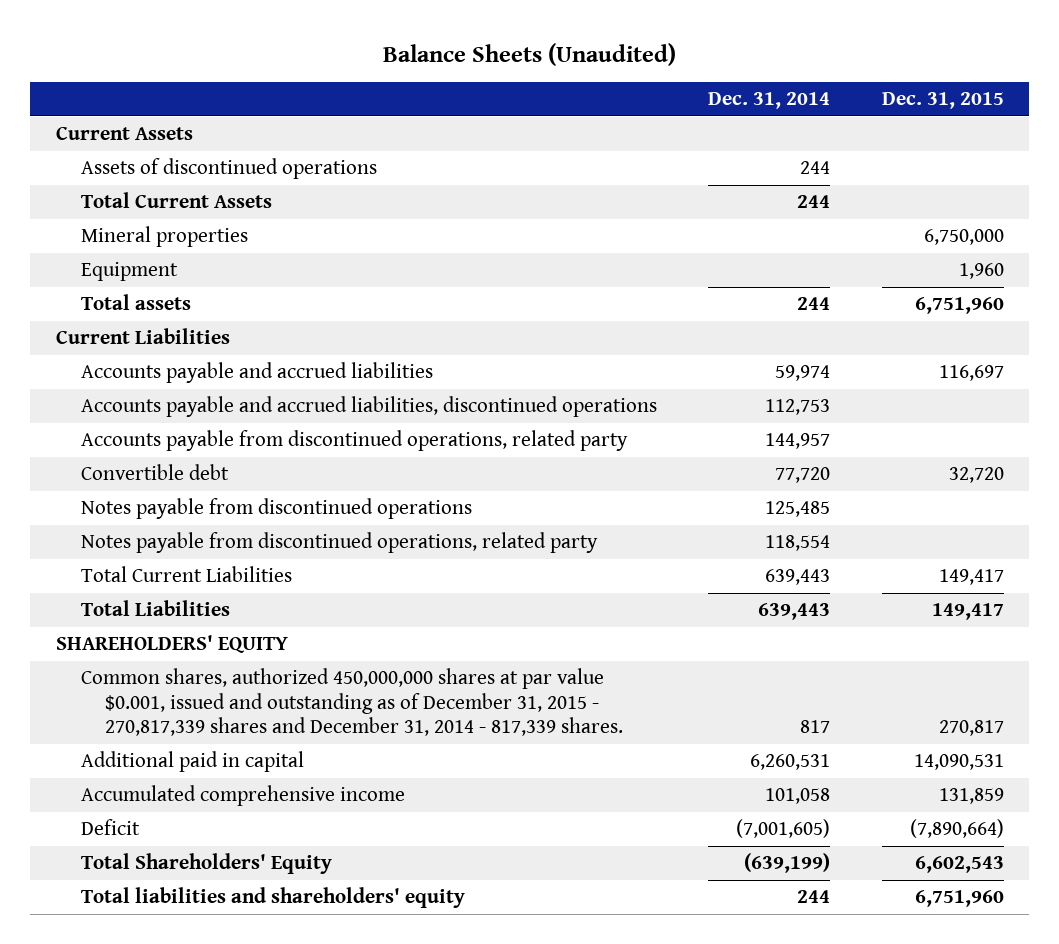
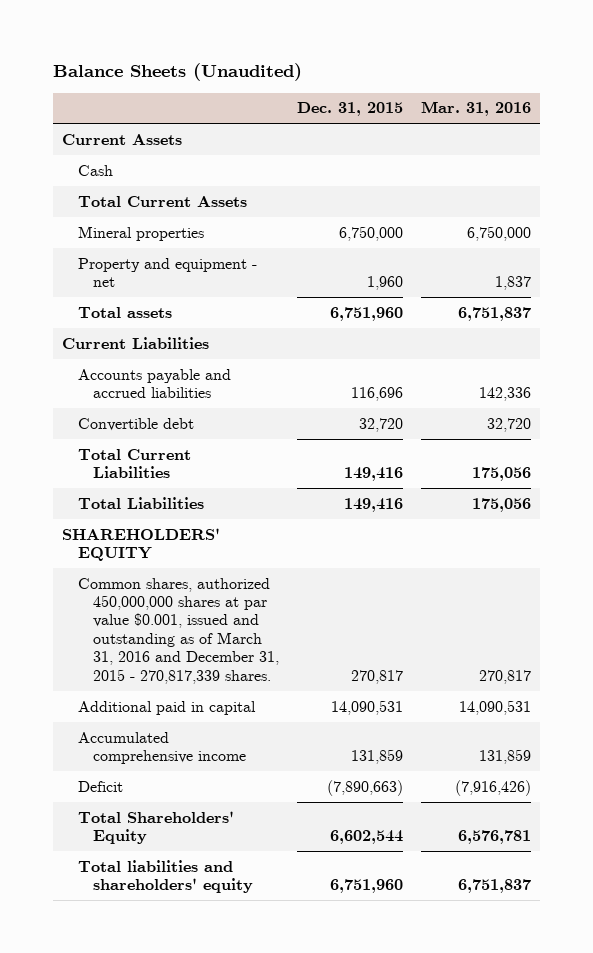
- | Dec. 31, 2014 | Dec. 31, 2015
+ | Dec. 31, 2015 | Mar. 31, 2016
- Assets of discontinued operations | 244 |
+ Cash
- Equipment | | 1,960
+ Property and equipment - net | 1,960 | 1,837
- Accounts payable and accrued liabilities | 59,974 | 116,697
- Accounts payable and accrued liabilities, discontinued operations | 112,753 |
- Accounts payable from discontinued operations, related party | 144,957 |
+ Accounts payable and accrued liabilities | 116,696 | 142,336
- Notes payable from discontinued operations | 125,485 |
- Notes payable from discontinued operations, related party | 118,554 |
- Total Current Liabilities | 639,443 | 149,417
- Total Liabilities | 639,443 | 149,417
+ Total Current Liabilities | 149,416 | 175,056
+ Total Liabilities | 149,416 | 175,056
- Common shares, authorized 450,000,000 shares at par value $0.001, issued and outstanding as of December 31, 2015 - 270,817,339 shares and December 31, 2014 - 817,339 shares. | 817 | 270,817
+ Common shares, authorized 450,000,000 shares at par value $0.001, issued and outstanding as of March 31, 2016 and December 31, 2015 - 270,817,339 shares. | 270,817 | 270,817
- Deficit | (7,001,605) | (7,890,664)
- Total Shareholders' Equity | (639,199) | 6,602,543
+ Deficit | (7,890,663) | (7,916,426)
+ Total Shareholders' Equity | 6,602,544 | 6,576,781

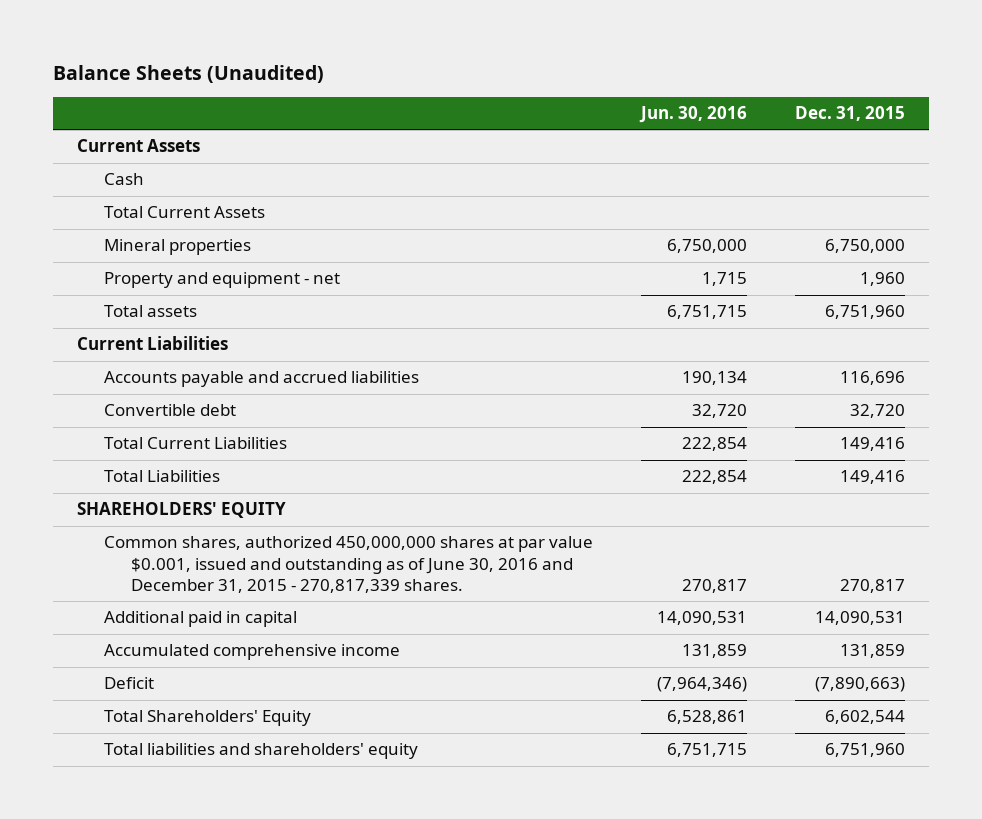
- | Dec. 31, 2015 | Mar. 31, 2016
+ | Jun. 30, 2016 | Dec. 31, 2015
- Common shares, authorized 450,000,000 shares at par value $0.001, issued and outstanding as of March 31, 2016 and December 31, 2015 - 270,817,339 shares. | 270,817 | 270,817
+ Common shares, authorized 450,000,000 shares at par value $0.001, issued and outstanding as of June 30, 2016 and December 31, 2015 - 270,817,339 shares. | 270,817 | 270,817

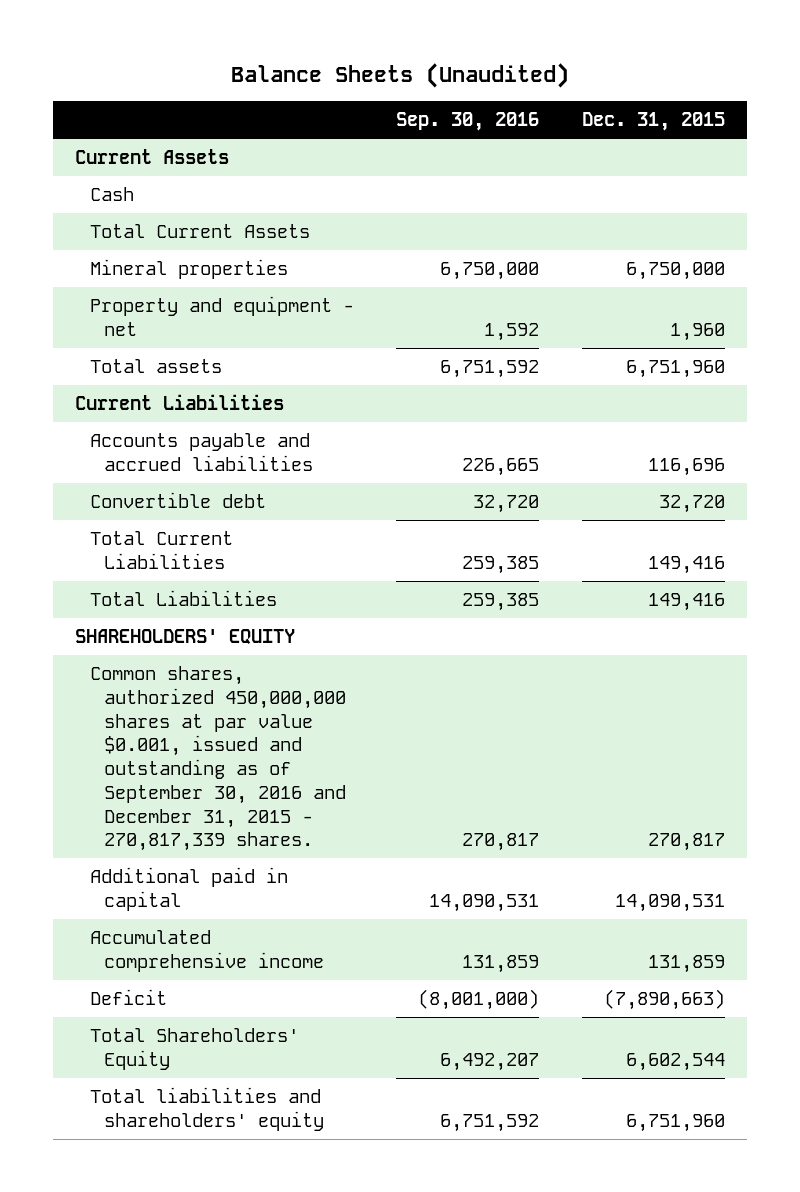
- | Jun. 30, 2016 | Dec. 31, 2015
+ | Sep. 30, 2016 | Dec. 31, 2015
- Common shares, authorized 450,000,000 shares at par value $0.001, issued and outstanding as of June 30, 2016 and December 31, 2015 - 270,817,339 shares. | 270,817 | 270,817
+ Common shares, authorized 450,000,000 shares at par value $0.001, issued and outstanding as of September 30, 2016 and December 31, 2015 - 270,817,339 shares. | 270,817 | 270,817

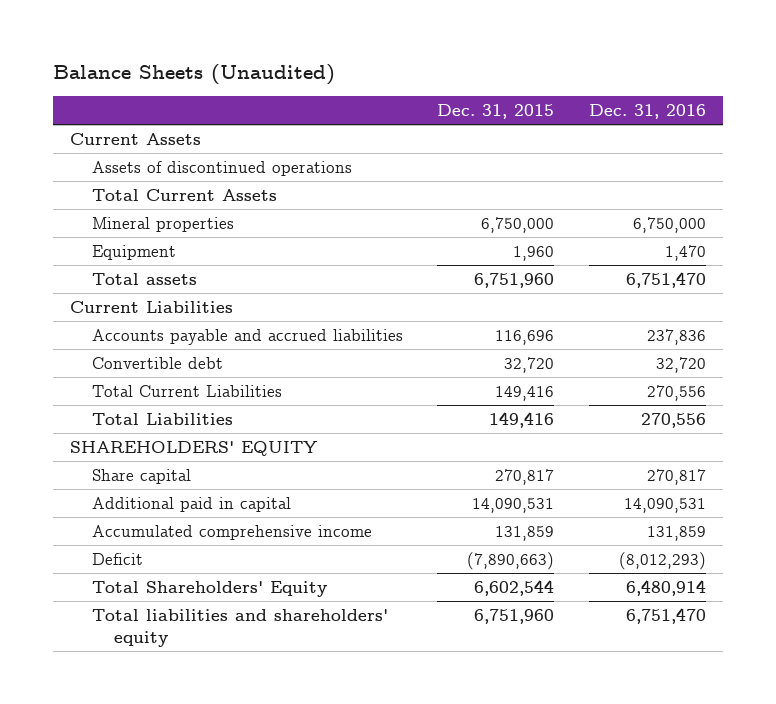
- | Sep. 30, 2016 | Dec. 31, 2015
+ | Dec. 31, 2015 | Dec. 31, 2016
- Cash
+ Assets of discontinued operations
- Property and equipment - net | 1,592 | 1,960
+ Equipment | 1,960 | 1,470
- Common shares, authorized 450,000,000 shares at par value $0.001, issued and outstanding as of September 30, 2016 and December 31, 2015 - 270,817,339 shares. | 270,817 | 270,817
+ Share capital | 270,817 | 270,817

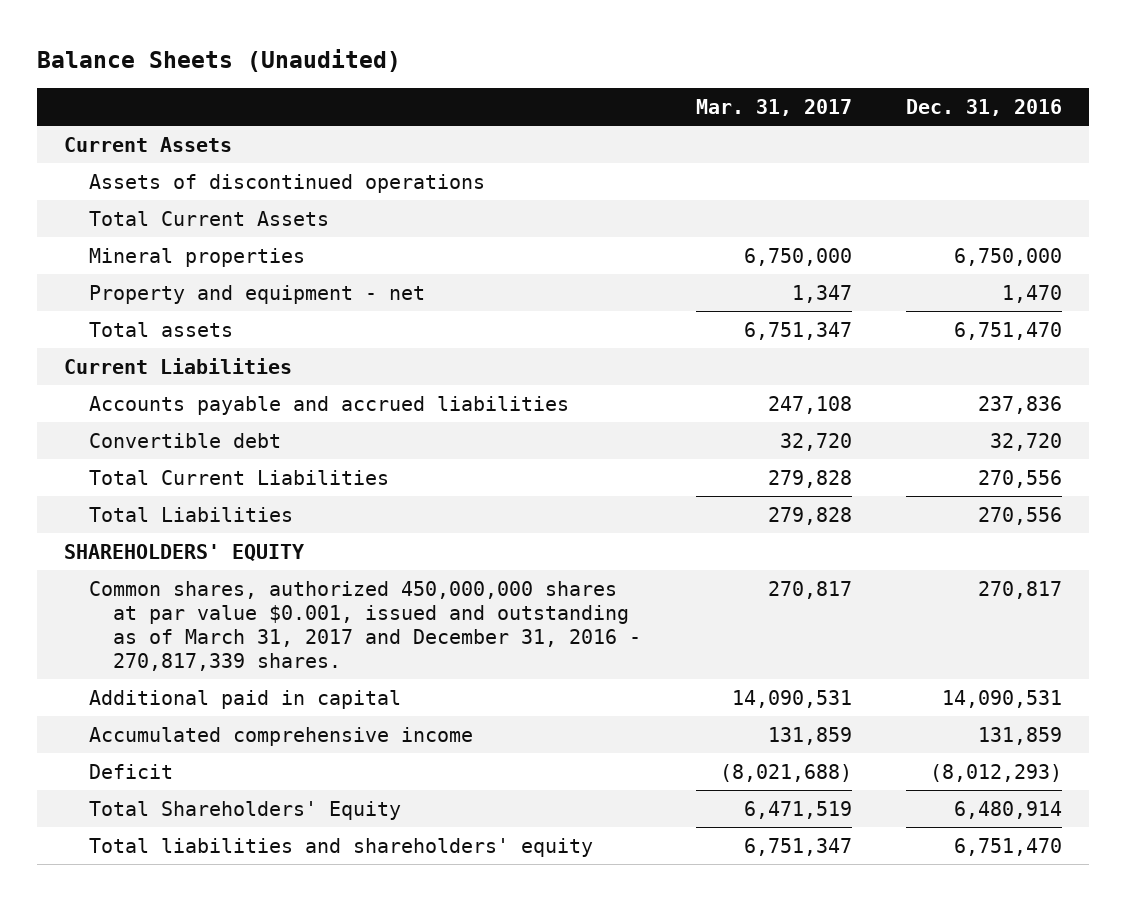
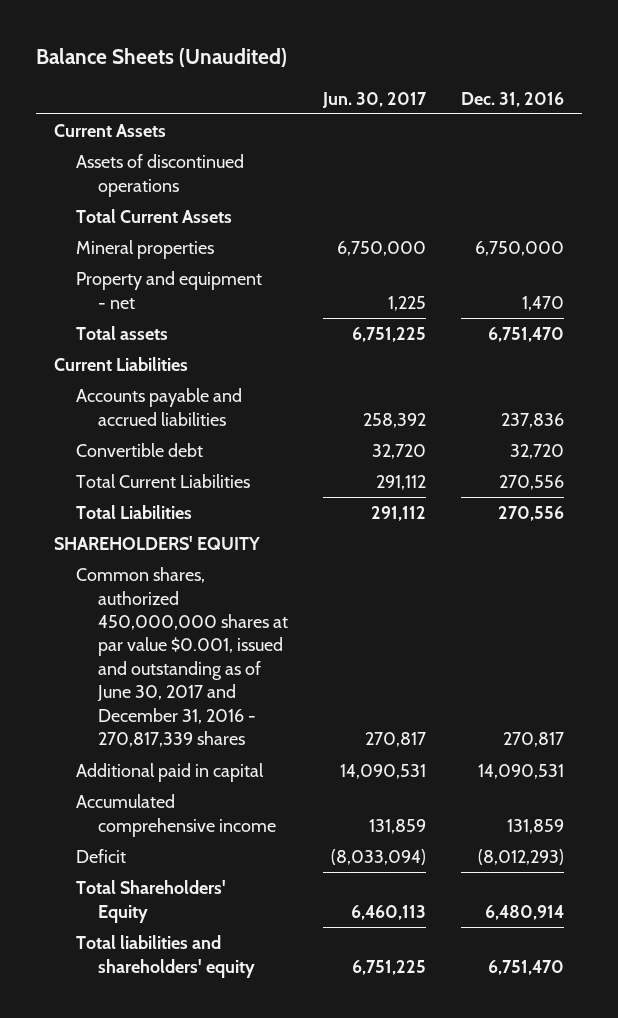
- | Mar. 31, 2017 | Dec. 31, 2016
+ | Jun. 30, 2017 | Dec. 31, 2016
- Common shares, authorized 450,000,000 shares at par value $0.001, issued and outstanding as of March 31, 2017 and December 31, 2016 - 270,817,339 shares. | 270,817 | 270,817
+ Common shares, authorized 450,000,000 shares at par value $0.001, issued and outstanding as of June 30, 2017 and December 31, 2016 - 270,817,339 shares | 270,817 | 270,817

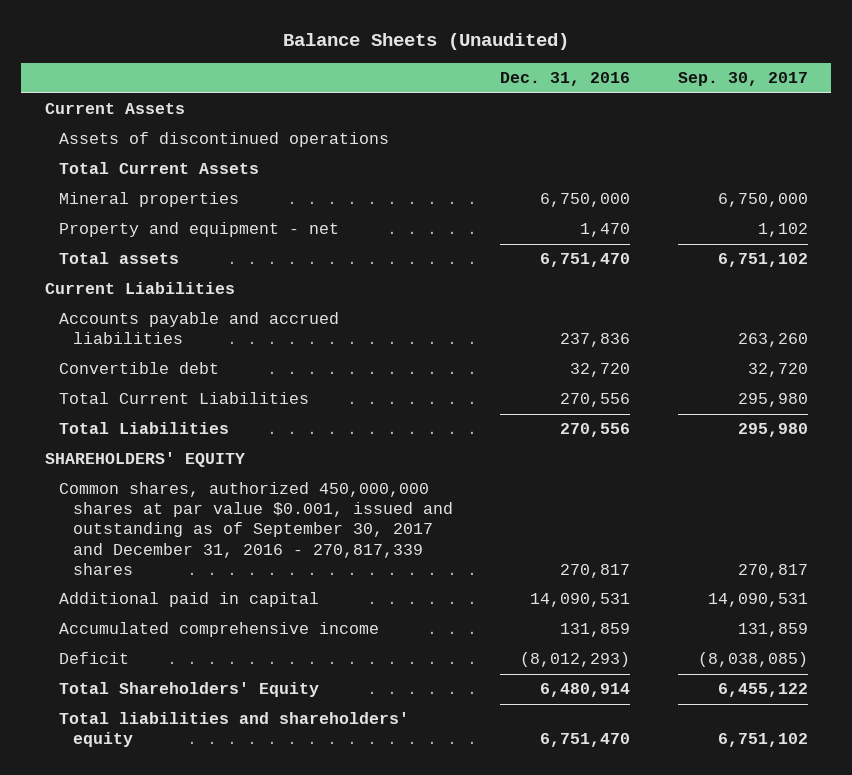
- | Jun. 30, 2017 | Dec. 31, 2016
+ | Dec. 31, 2016 | Sep. 30, 2017
- Common shares, authorized 450,000,000 shares at par value $0.001, issued and outstanding as of June 30, 2017 and December 31, 2016 - 270,817,339 shares | 270,817 | 270,817
+ Common shares, authorized 450,000,000 shares at par value $0.001, issued and outstanding as of September 30, 2017 and December 31, 2016 - 270,817,339 shares | 270,817 | 270,817

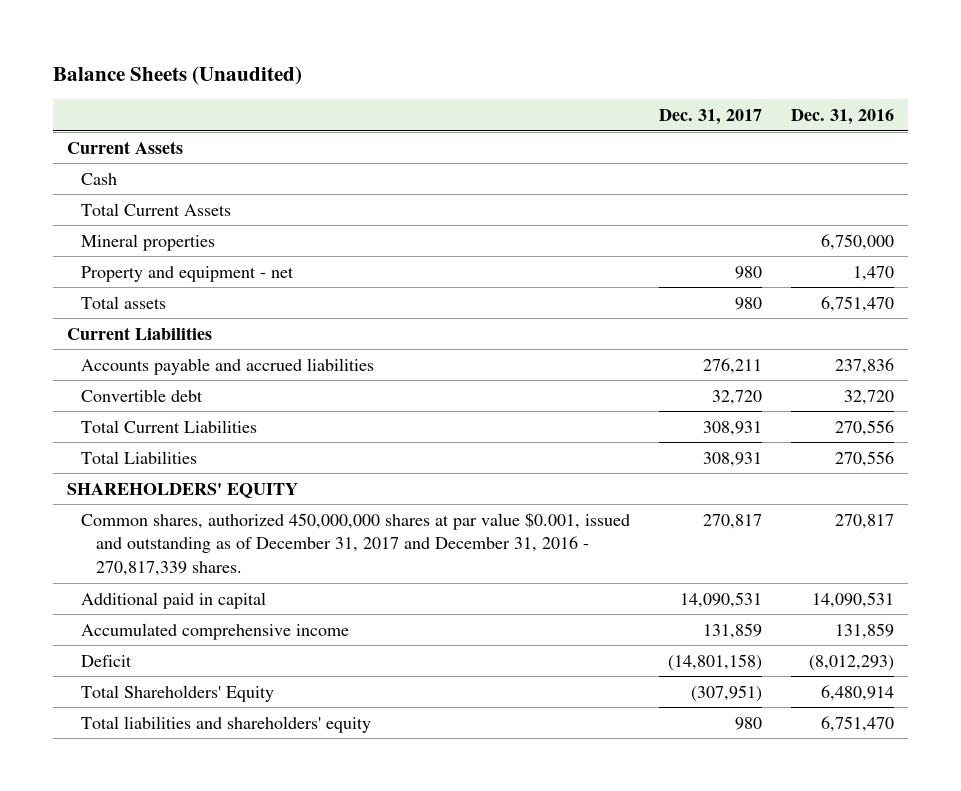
- | Dec. 31, 2016 | Sep. 30, 2017
+ | Dec. 31, 2017 | Dec. 31, 2016
- Assets of discontinued operations
+ Cash
- Common shares, authorized 450,000,000 shares at par value $0.001, issued and outstanding as of September 30, 2017 and December 31, 2016 - 270,817,339 shares | 270,817 | 270,817
+ Common shares, authorized 450,000,000 shares at par value $0.001, issued and outstanding as of December 31, 2017 and December 31, 2016 - 270,817,339 shares. | 270,817 | 270,817

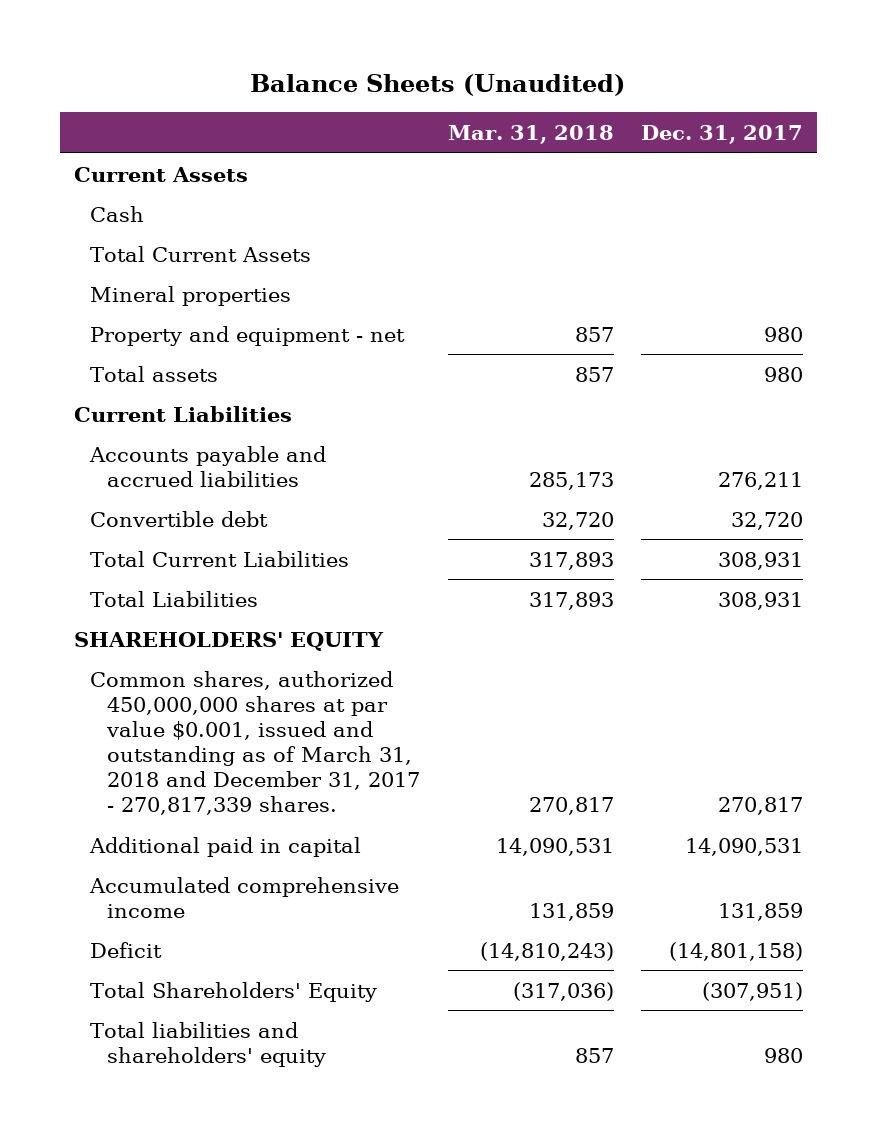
- | Dec. 31, 2017 | Dec. 31, 2016
+ | Mar. 31, 2018 | Dec. 31, 2017
- Common shares, authorized 450,000,000 shares at par value $0.001, issued and outstanding as of December 31, 2017 and December 31, 2016 - 270,817,339 shares. | 270,817 | 270,817
+ Common shares, authorized 450,000,000 shares at par value $0.001, issued and outstanding as of March 31, 2018 and December 31, 2017 - 270,817,339 shares. | 270,817 | 270,817

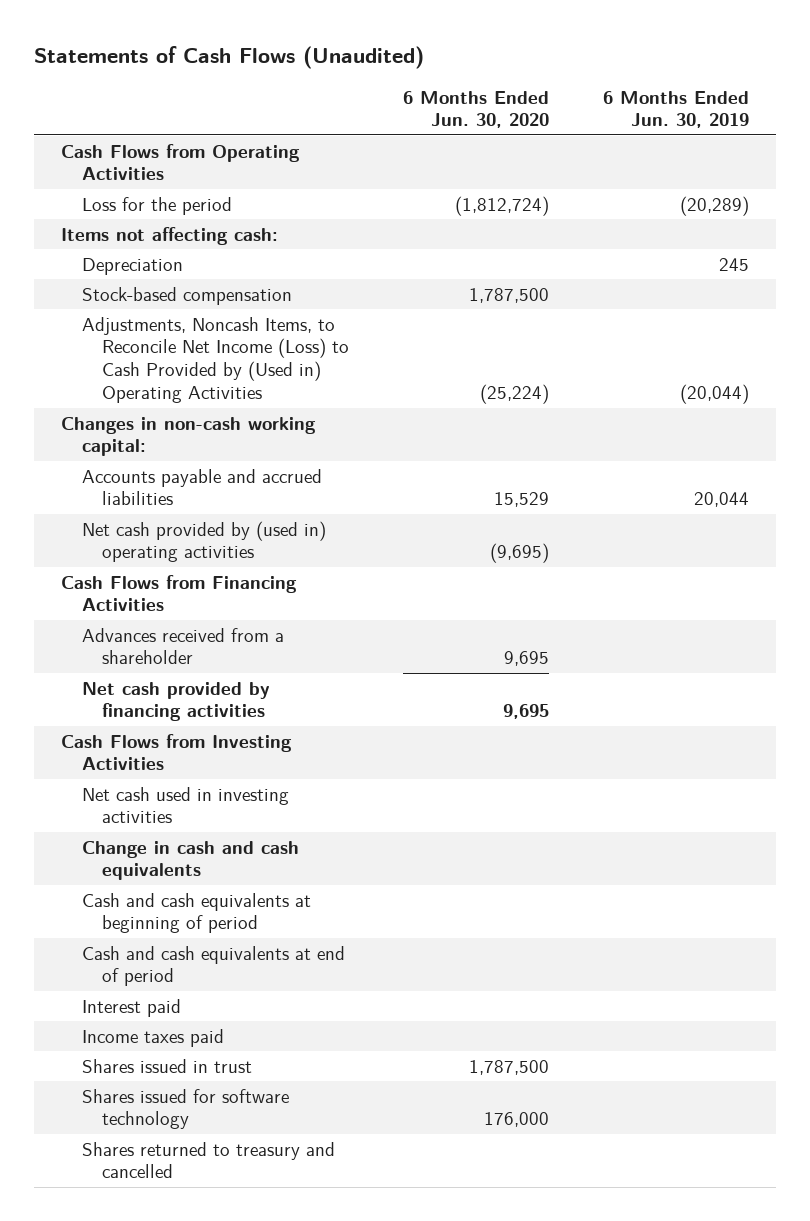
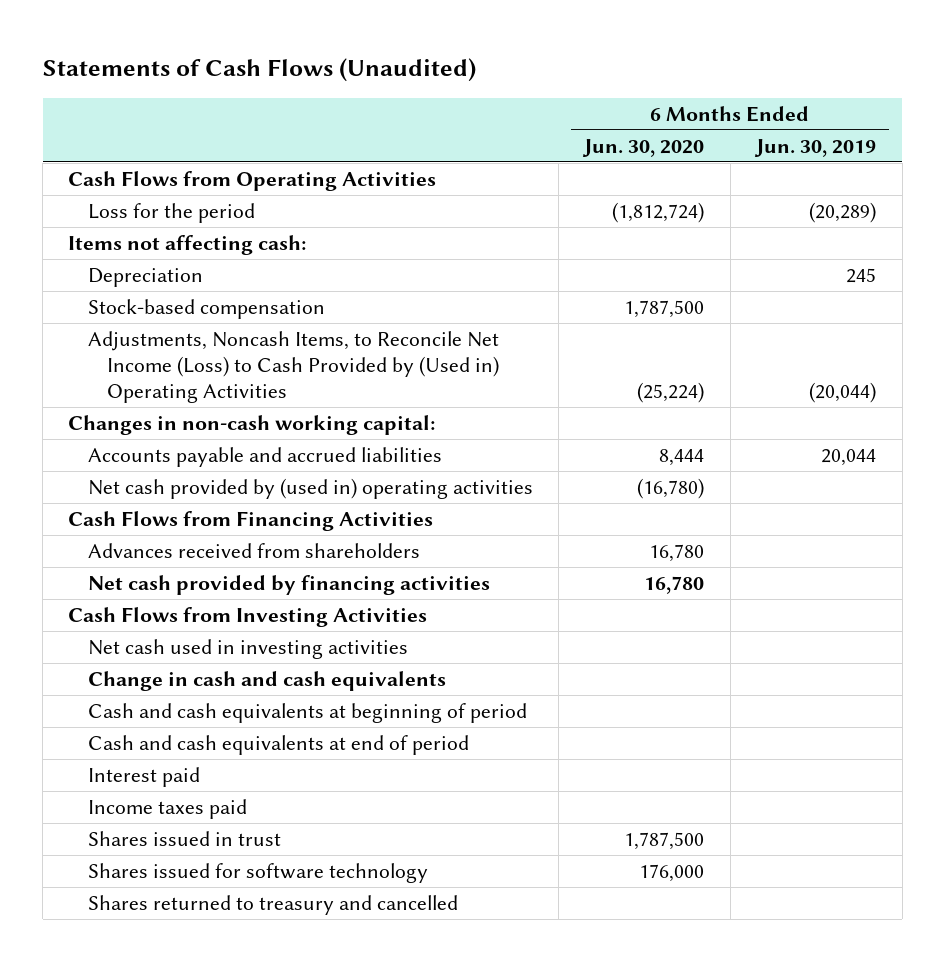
- Accounts payable and accrued liabilities | 15,529 | 20,044
- Net cash provided by (used in) operating activities | (9,695) |
+ Accounts payable and accrued liabilities | 8,444 | 20,044
+ Net cash provided by (used in) operating activities | (16,780) |
- Advances received from a shareholder | 9,695 |
- Net cash provided by financing activities | 9,695 |
+ Advances received from shareholders | 16,780 |
+ Net cash provided by financing activities | 16,780 |

